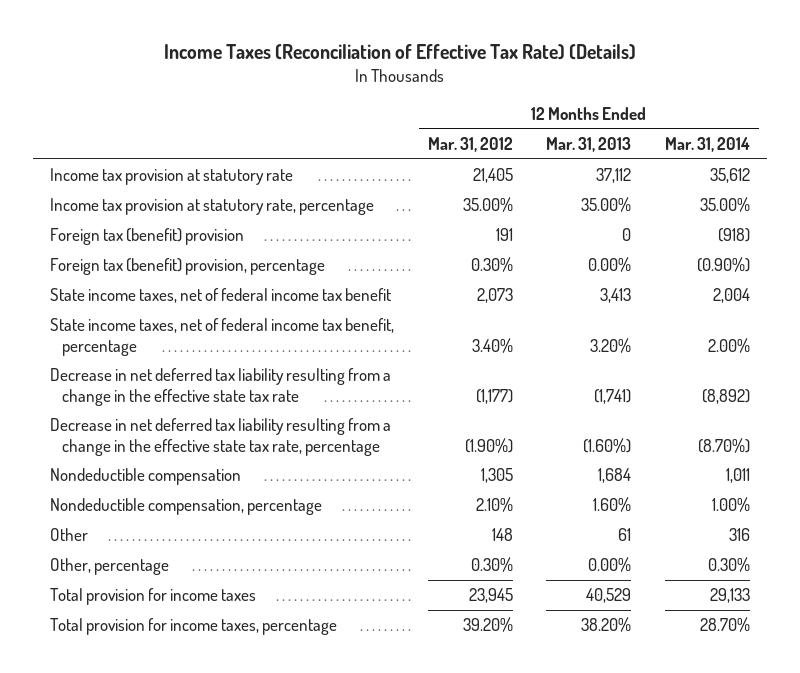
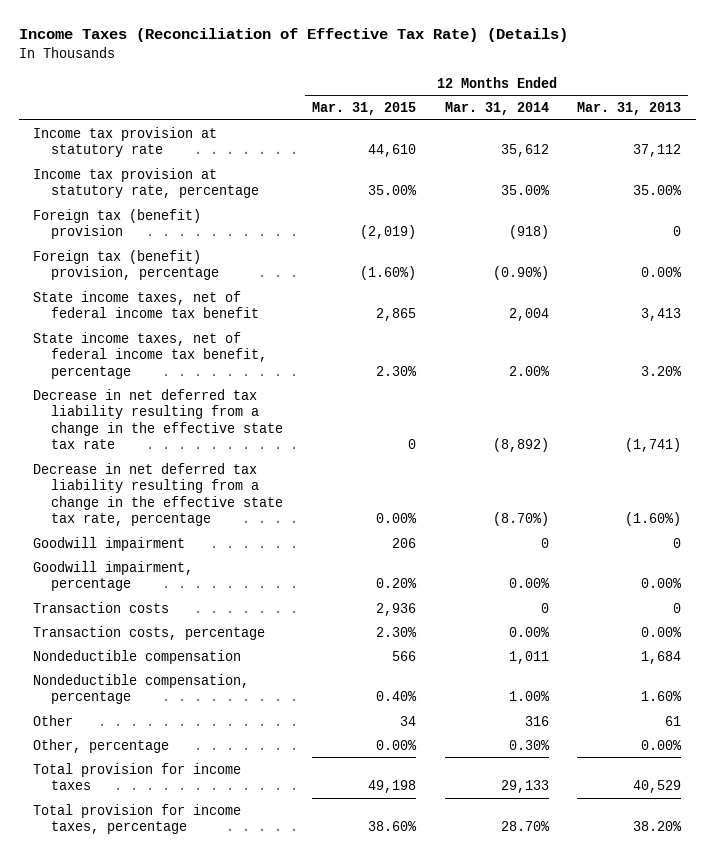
- | 12 Months Ended Mar. 31, 2012 | 12 Months Ended Mar. 31, 2013 | 12 Months Ended Mar. 31, 2014
+ | 12 Months Ended Mar. 31, 2015 | 12 Months Ended Mar. 31, 2014 | 12 Months Ended Mar. 31, 2013
+ Goodwill impairment | 206 | 0 | 0
+ Goodwill impairment, percentage | 0.20% | 0.00% | 0.00%
+ Transaction costs | 2,936 | 0 | 0
+ Transaction costs, percentage | 2.30% | 0.00% | 0.00%

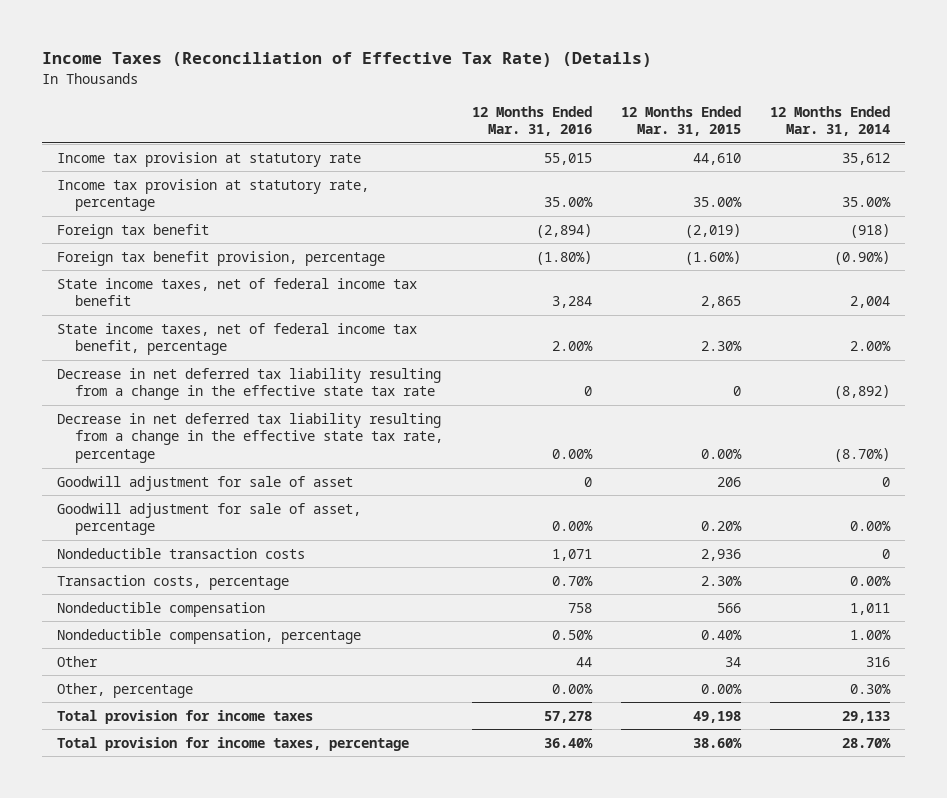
- | 12 Months Ended Mar. 31, 2015 | 12 Months Ended Mar. 31, 2014 | 12 Months Ended Mar. 31, 2013
+ | 12 Months Ended Mar. 31, 2016 | 12 Months Ended Mar. 31, 2015 | 12 Months Ended Mar. 31, 2014
- Foreign tax (benefit) provision | (2,019) | (918) | 0
- Foreign tax (benefit) provision, percentage | (1.60%) | (0.90%) | 0.00%
+ Foreign tax benefit | (2,894) | (2,019) | (918)
+ Foreign tax benefit provision, percentage | (1.80%) | (1.60%) | (0.90%)
- Goodwill impairment | 206 | 0 | 0
- Goodwill impairment, percentage | 0.20% | 0.00% | 0.00%
- Transaction costs | 2,936 | 0 | 0
+ Goodwill adjustment for sale of asset | 0 | 206 | 0
+ Goodwill adjustment for sale of asset, percentage | 0.00% | 0.20% | 0.00%
+ Nondeductible transaction costs | 1,071 | 2,936 | 0

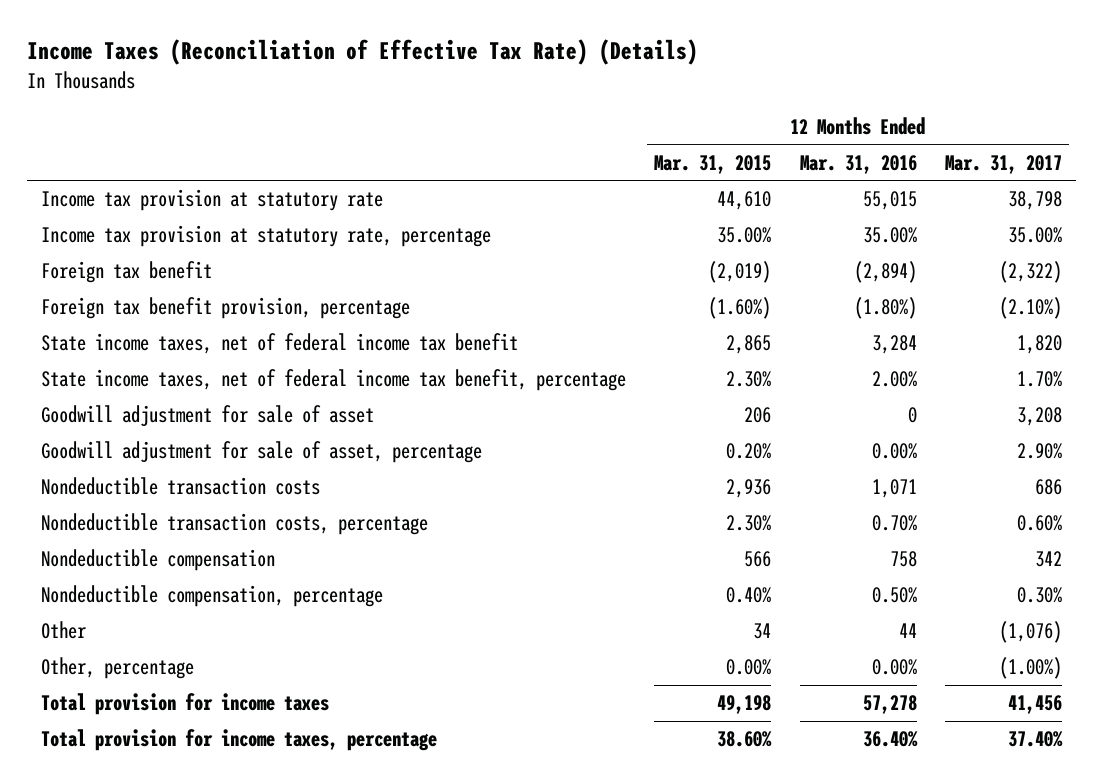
- | 12 Months Ended Mar. 31, 2016 | 12 Months Ended Mar. 31, 2015 | 12 Months Ended Mar. 31, 2014
+ | 12 Months Ended Mar. 31, 2015 | 12 Months Ended Mar. 31, 2016 | 12 Months Ended Mar. 31, 2017
- Decrease in net deferred tax liability resulting from a change in the effective state tax rate | 0 | 0 | (8,892)
- Decrease in net deferred tax liability resulting from a change in the effective state tax rate, percentage | 0.00% | 0.00% | (8.70%)
- Transaction costs, percentage | 0.70% | 2.30% | 0.00%
+ Nondeductible transaction costs, percentage | 2.30% | 0.70% | 0.60%

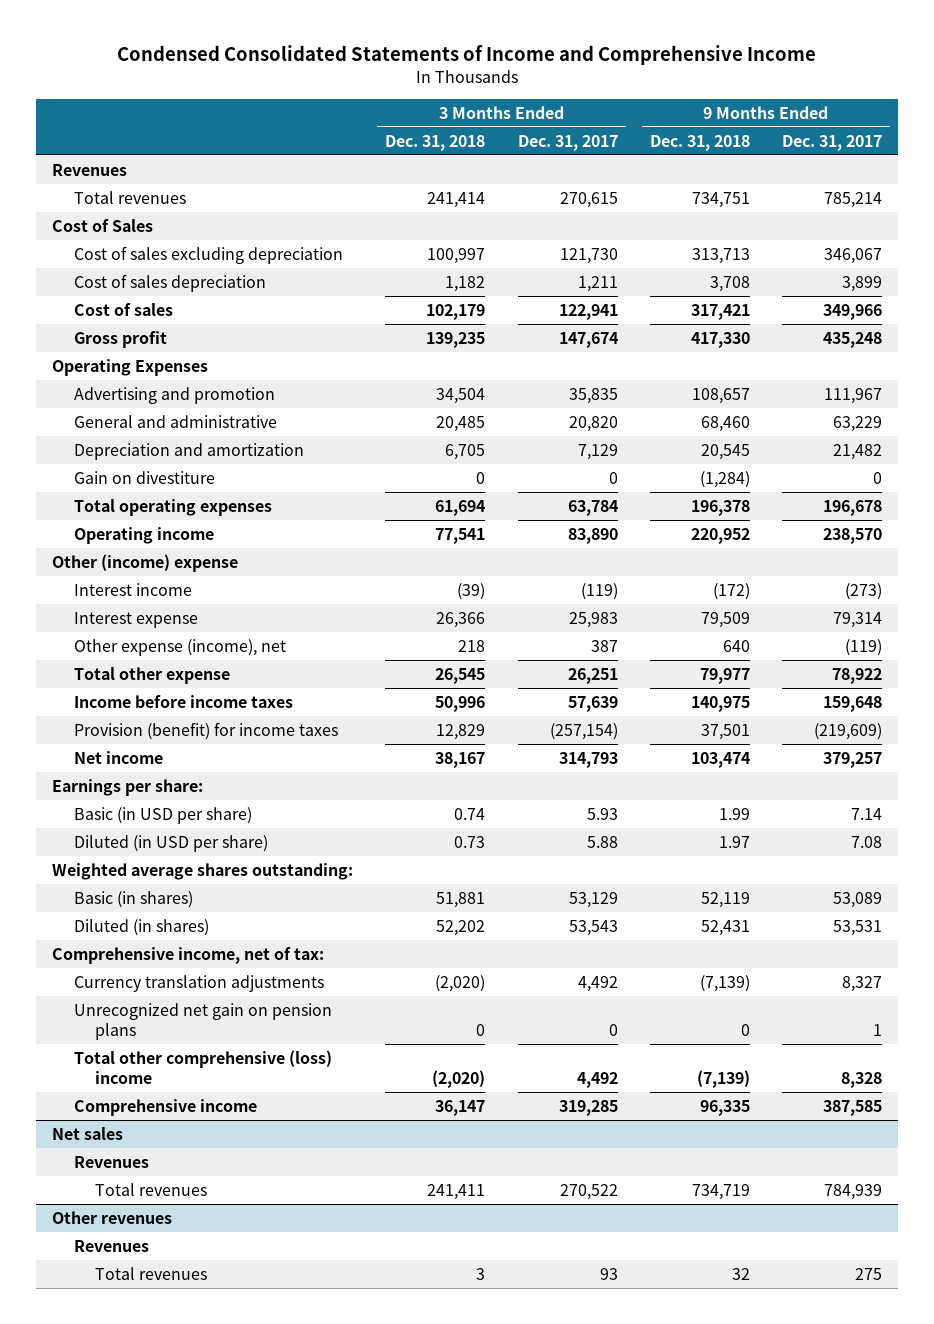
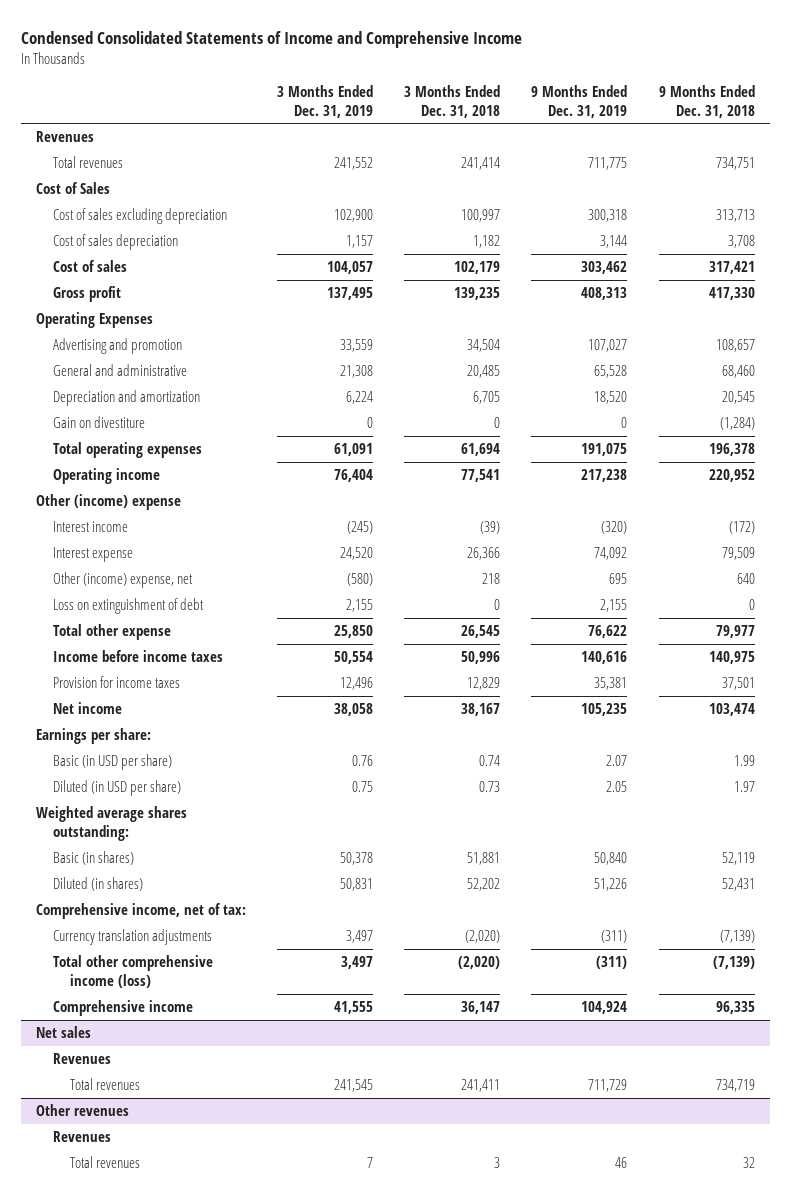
- | 3 Months Ended Dec. 31, 2018 | 3 Months Ended Dec. 31, 2017 | 9 Months Ended Dec. 31, 2018 | 9 Months Ended Dec. 31, 2017
+ | 3 Months Ended Dec. 31, 2019 | 3 Months Ended Dec. 31, 2018 | 9 Months Ended Dec. 31, 2019 | 9 Months Ended Dec. 31, 2018
- Other expense (income), net | 218 | 387 | 640 | (119)
+ Other (income) expense, net | (580) | 218 | 695 | 640
+ Loss on extinguishment of debt | 2,155 | 0 | 2,155 | 0
- Provision (benefit) for income taxes | 12,829 | (257,154) | 37,501 | (219,609)
+ Provision for income taxes | 12,496 | 12,829 | 35,381 | 37,501
- Unrecognized net gain on pension plans | 0 | 0 | 0 | 1
- Total other comprehensive (loss) income | (2,020) | 4,492 | (7,139) | 8,328
+ Total other comprehensive income (loss) | 3,497 | (2,020) | (311) | (7,139)

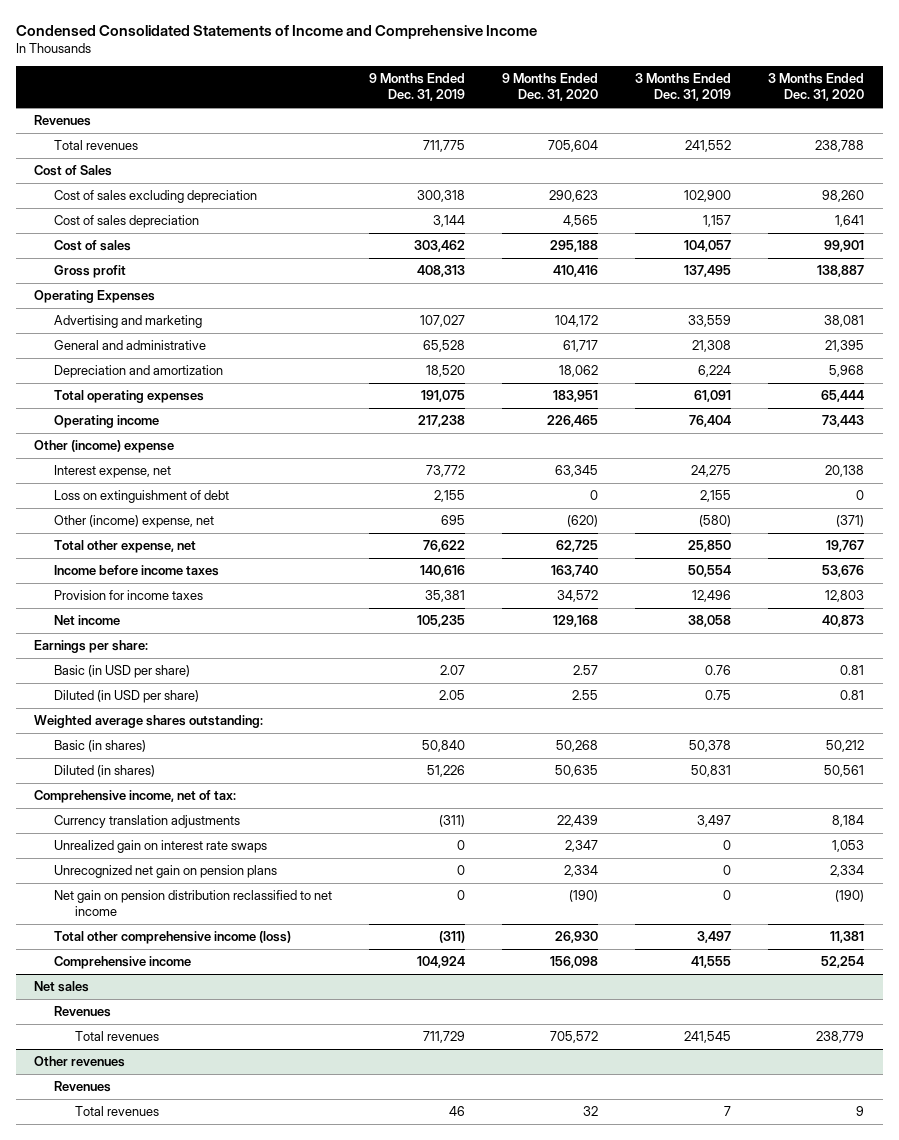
- | 3 Months Ended Dec. 31, 2019 | 3 Months Ended Dec. 31, 2018 | 9 Months Ended Dec. 31, 2019 | 9 Months Ended Dec. 31, 2018
+ | 9 Months Ended Dec. 31, 2019 | 9 Months Ended Dec. 31, 2020 | 3 Months Ended Dec. 31, 2019 | 3 Months Ended Dec. 31, 2020
- Advertising and promotion | 33,559 | 34,504 | 107,027 | 108,657
+ Advertising and marketing | 107,027 | 104,172 | 33,559 | 38,081
- Gain on divestiture | 0 | 0 | 0 | (1,284)
- Interest income | (245) | (39) | (320) | (172)
- Interest expense | 24,520 | 26,366 | 74,092 | 79,509
+ Interest expense, net | 73,772 | 63,345 | 24,275 | 20,138
- Total other expense | 25,850 | 26,545 | 76,622 | 79,977
moved down: Other (income) expense, net | 695 | (620) | (580) | (371)
+ Total other expense, net | 76,622 | 62,725 | 25,850 | 19,767
+ Unrealized gain on interest rate swaps | 0 | 2,347 | 0 | 1,053
+ Unrecognized net gain on pension plans | 0 | 2,334 | 0 | 2,334
+ Net gain on pension distribution reclassified to net income | 0 | (190) | 0 | (190)

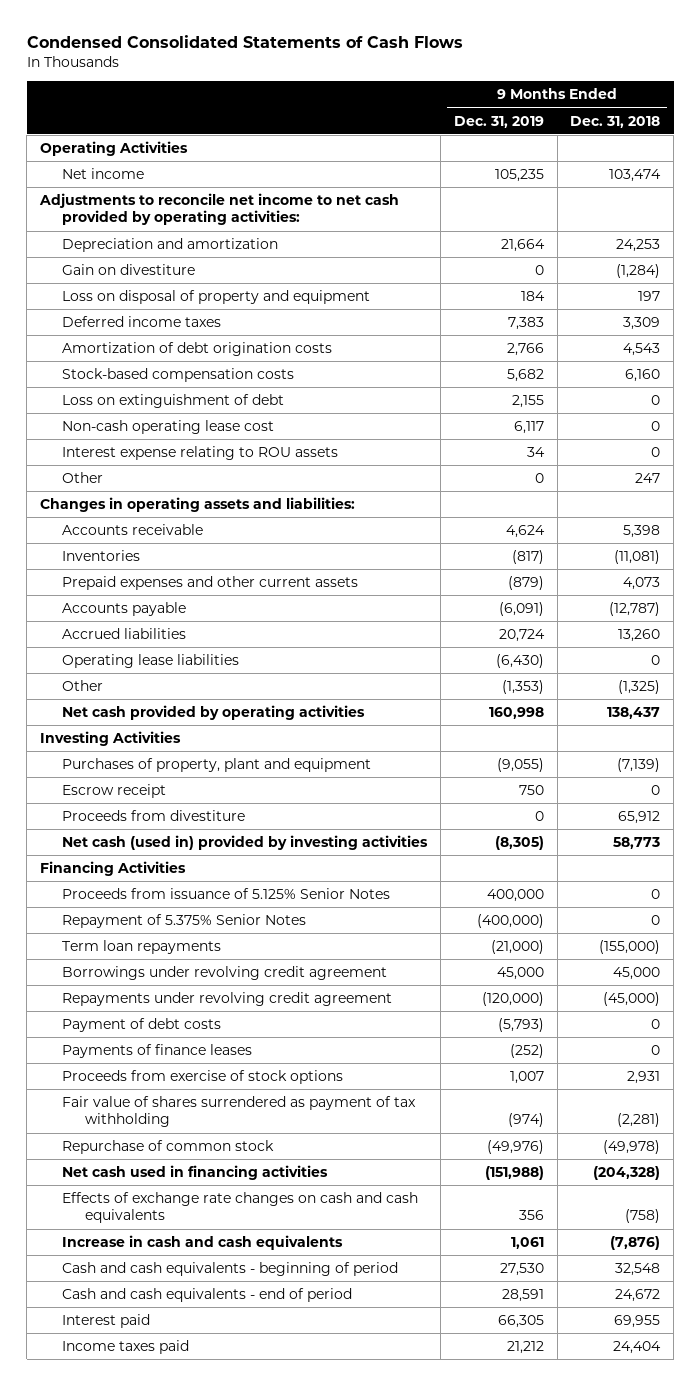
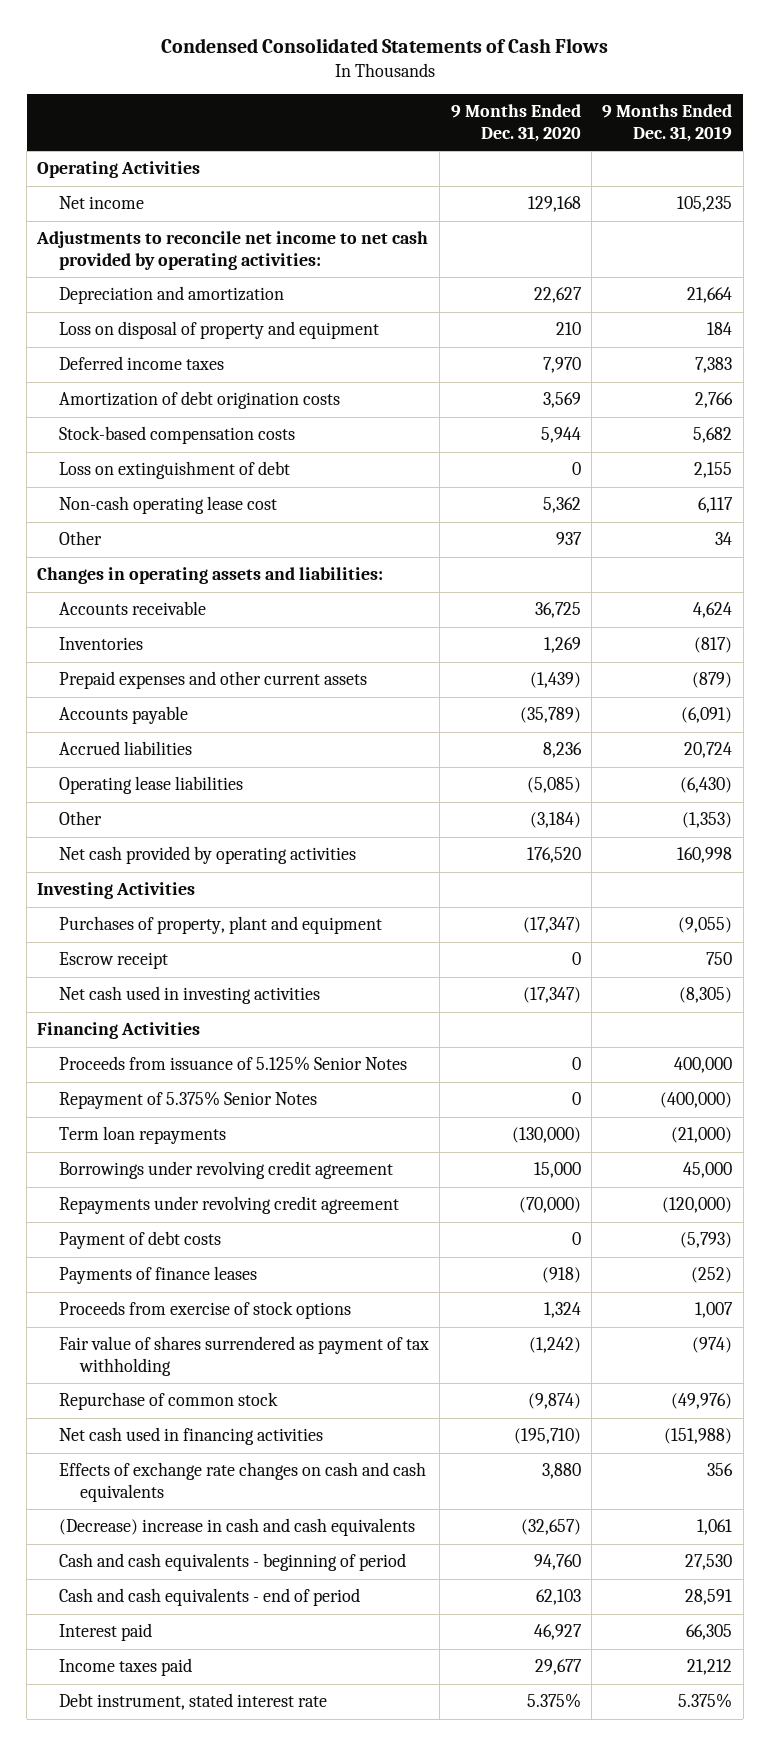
- | 9 Months Ended Dec. 31, 2019 | 9 Months Ended Dec. 31, 2018
+ | 9 Months Ended Dec. 31, 2020 | 9 Months Ended Dec. 31, 2019
- Gain on divestiture | 0 | (1,284)
- Interest expense relating to ROU assets | 34 | 0
- Other | 0 | 247
+ Other | 937 | 34
- Proceeds from divestiture | 0 | 65,912
- Net cash (used in) provided by investing activities | (8,305) | 58,773
+ Net cash used in investing activities | (17,347) | (8,305)
- Increase in cash and cash equivalents | 1,061 | (7,876)
+ (Decrease) increase in cash and cash equivalents | (32,657) | 1,061
+ Debt instrument, stated interest rate | 5.375% | 5.375%

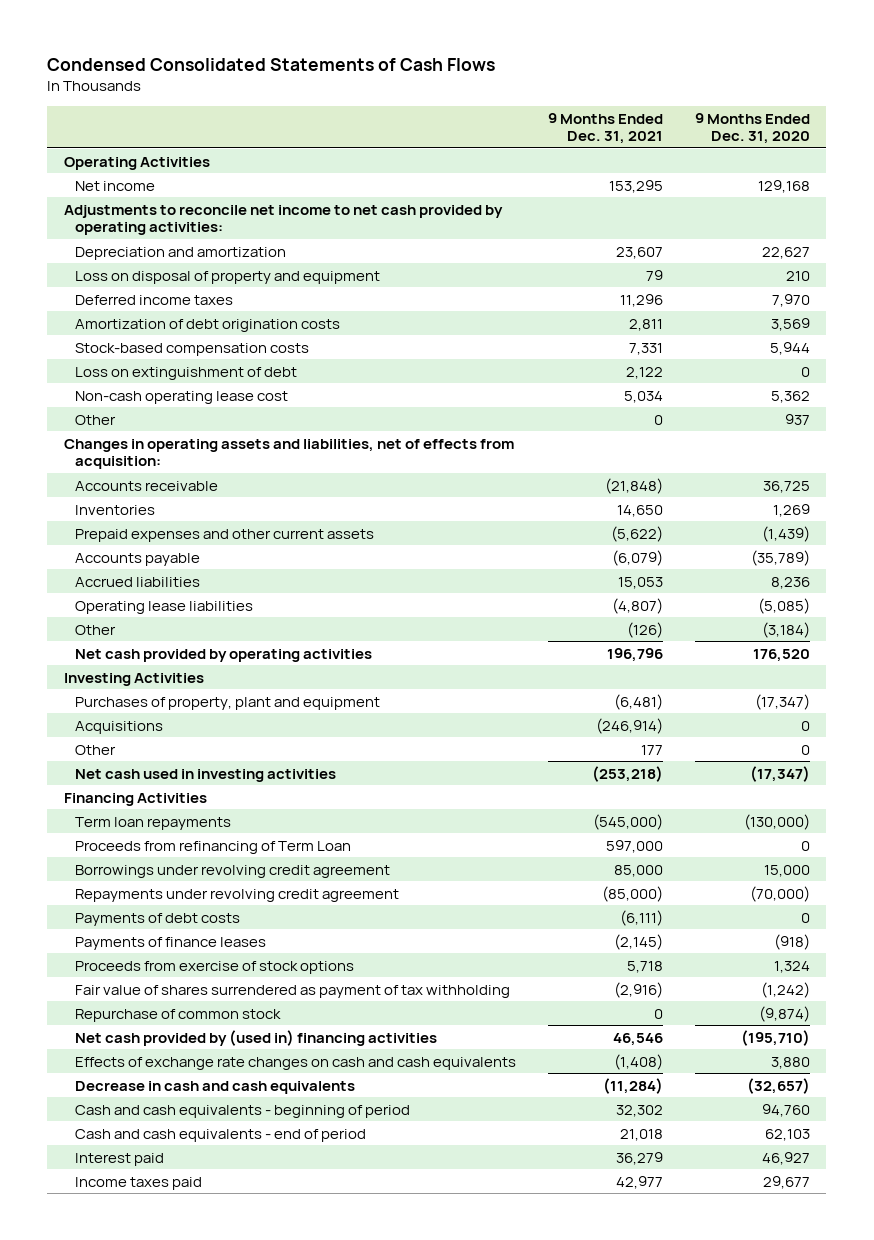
- | 9 Months Ended Dec. 31, 2020 | 9 Months Ended Dec. 31, 2019
+ | 9 Months Ended Dec. 31, 2021 | 9 Months Ended Dec. 31, 2020
- Changes in operating assets and liabilities:
+ Changes in operating assets and liabilities, net of effects from acquisition:
- Escrow receipt | 0 | 750
+ Acquisitions | (246,914) | 0
+ Other | 177 | 0
- Proceeds from issuance of 5.125% Senior Notes | 0 | 400,000
- Repayment of 5.375% Senior Notes | 0 | (400,000)
+ Proceeds from refinancing of Term Loan | 597,000 | 0
- Payment of debt costs | 0 | (5,793)
+ Payments of debt costs | (6,111) | 0
- Net cash used in financing activities | (195,710) | (151,988)
+ Net cash provided by (used in) financing activities | 46,546 | (195,710)
- (Decrease) increase in cash and cash equivalents | (32,657) | 1,061
+ Decrease in cash and cash equivalents | (11,284) | (32,657)
- Debt instrument, stated interest rate | 5.375% | 5.375%

